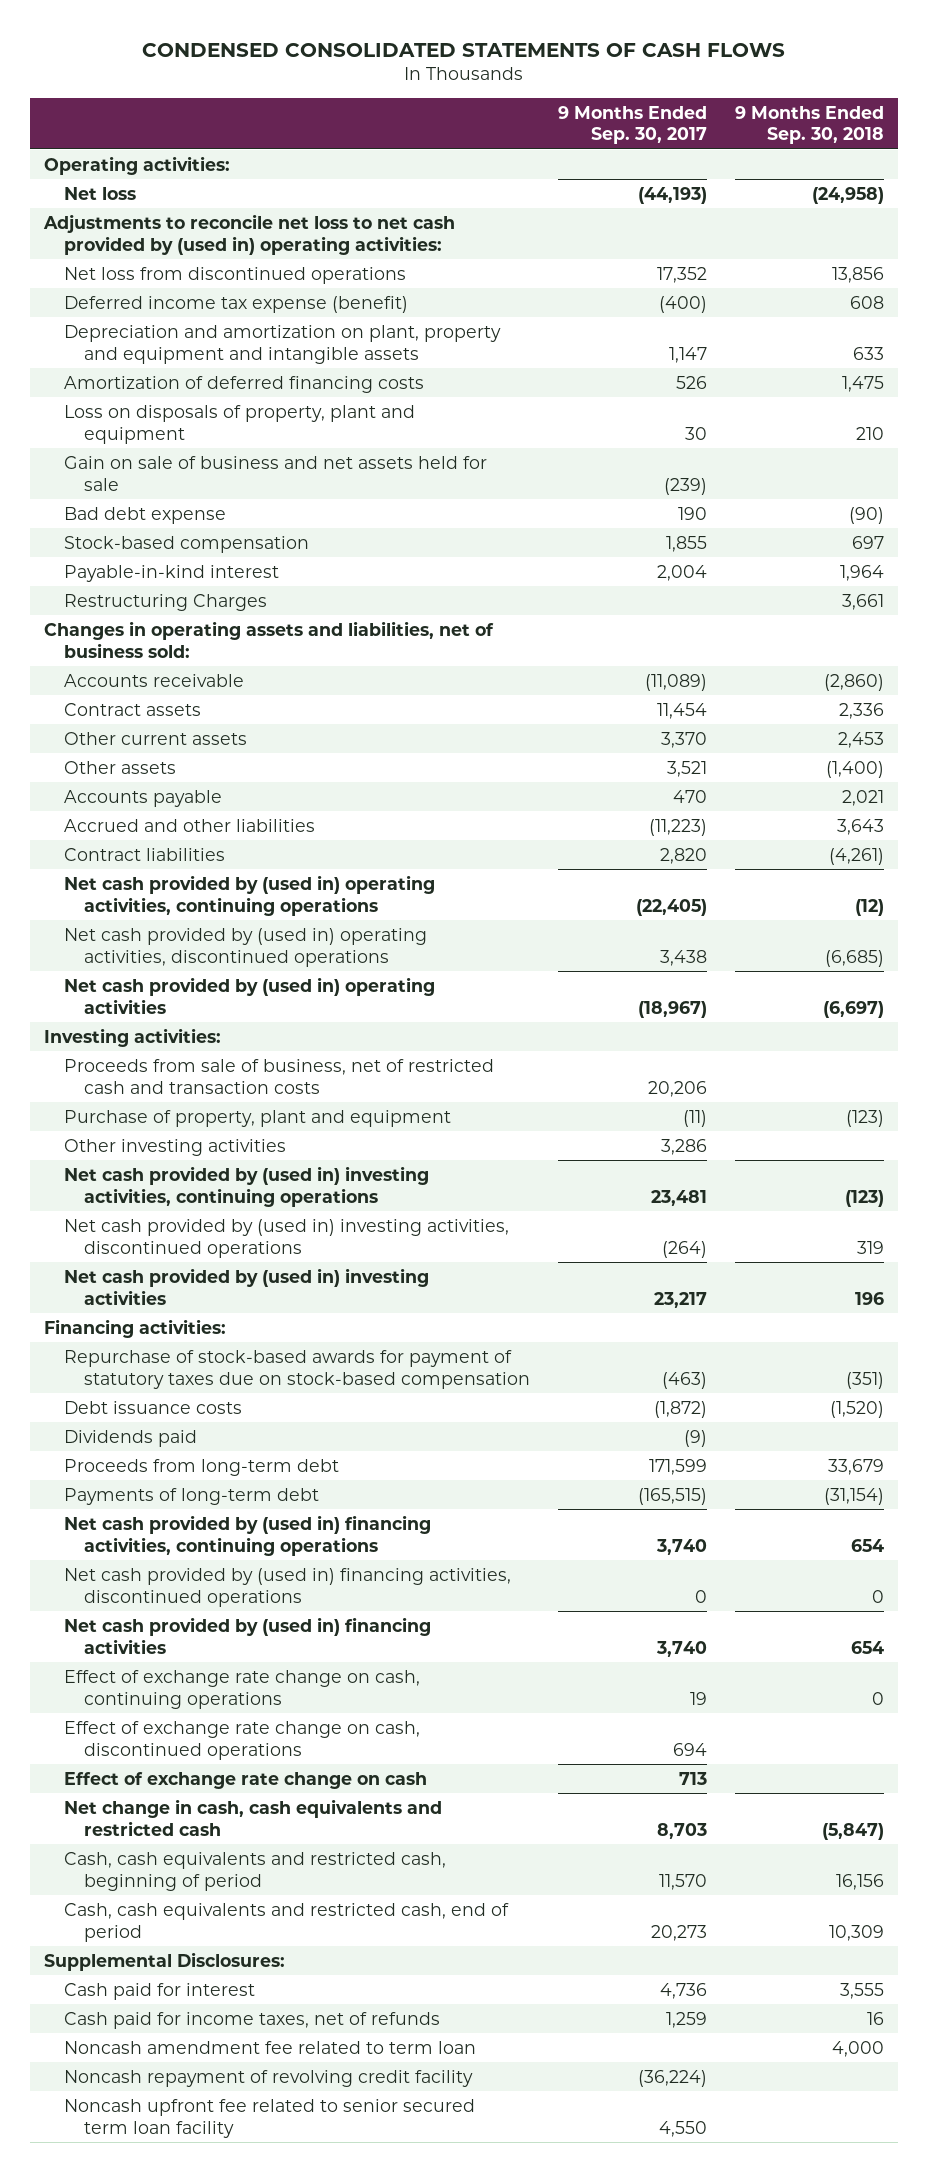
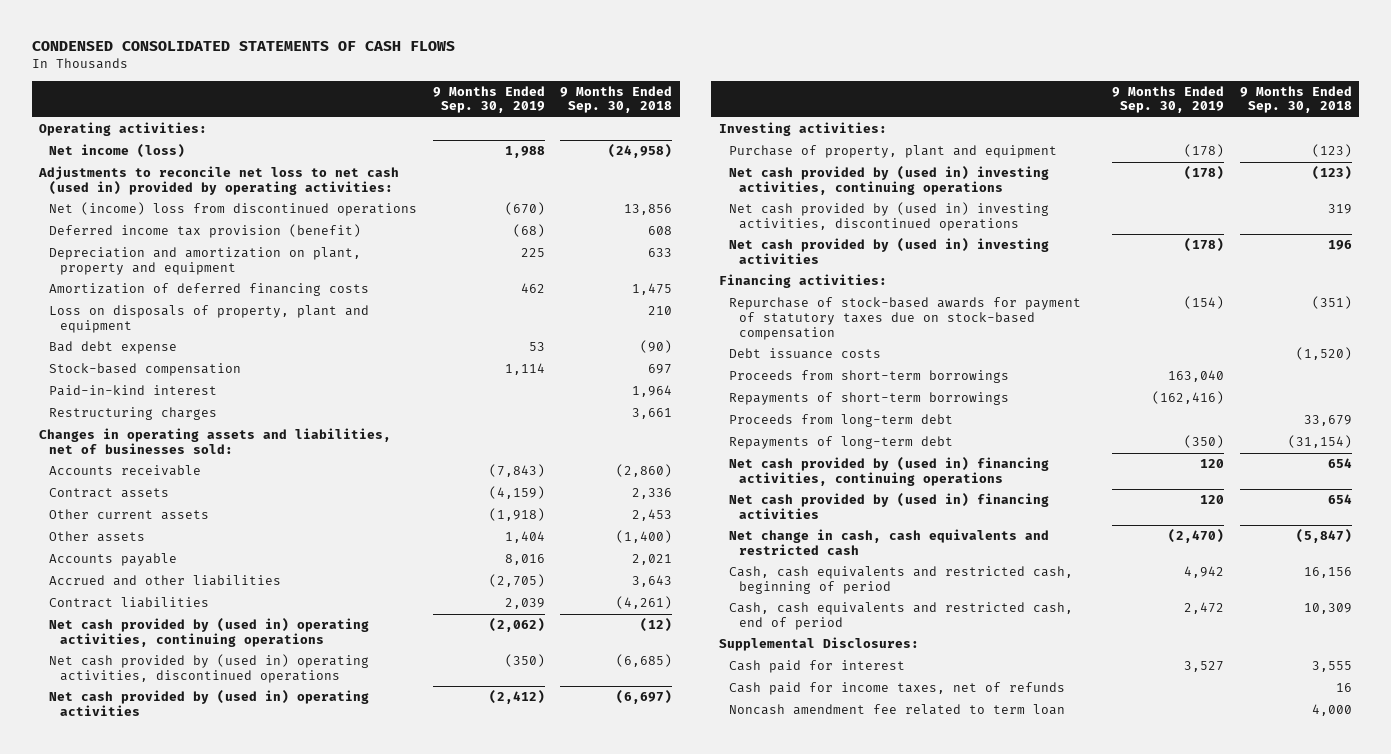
- | 9 Months Ended Sep. 30, 2017 | 9 Months Ended Sep. 30, 2018
+ | 9 Months Ended Sep. 30, 2019 | 9 Months Ended Sep. 30, 2018
- Net loss | (44,193) | (24,958)
- Adjustments to reconcile net loss to net cash provided by (used in) operating activities:
- Net loss from discontinued operations | 17,352 | 13,856
- Deferred income tax expense (benefit) | (400) | 608
- Depreciation and amortization on plant, property and equipment and intangible assets | 1,147 | 633
+ Net income (loss) | 1,988 | (24,958)
+ Adjustments to reconcile net loss to net cash (used in) provided by operating activities:
+ Net (income) loss from discontinued operations | (670) | 13,856
+ Deferred income tax provision (benefit) | (68) | 608
+ Depreciation and amortization on plant, property and equipment | 225 | 633
- Gain on sale of business and net assets held for sale | (239) |
- Payable-in-kind interest | 2,004 | 1,964
- Restructuring Charges | | 3,661
- Changes in operating assets and liabilities, net of business sold:
+ Paid-in-kind interest | | 1,964
+ Restructuring charges | | 3,661
+ Changes in operating assets and liabilities, net of businesses sold:
- Proceeds from sale of business, net of restricted cash and transaction costs | 20,206 |
- Other investing activities | 3,286 |
- Dividends paid | (9) |
+ Proceeds from short-term borrowings | 163,040 |
+ Repayments of short-term borrowings | (162,416) |
- Payments of long-term debt | (165,515) | (31,154)
+ Repayments of long-term debt | (350) | (31,154)
- Net cash provided by (used in) financing activities, discontinued operations | 0 | 0
- Effect of exchange rate change on cash, continuing operations | 19 | 0
- Effect of exchange rate change on cash, discontinued operations | 694 |
- Effect of exchange rate change on cash | 713 |
- Noncash repayment of revolving credit facility | (36,224) |
- Noncash upfront fee related to senior secured term loan facility | 4,550 |

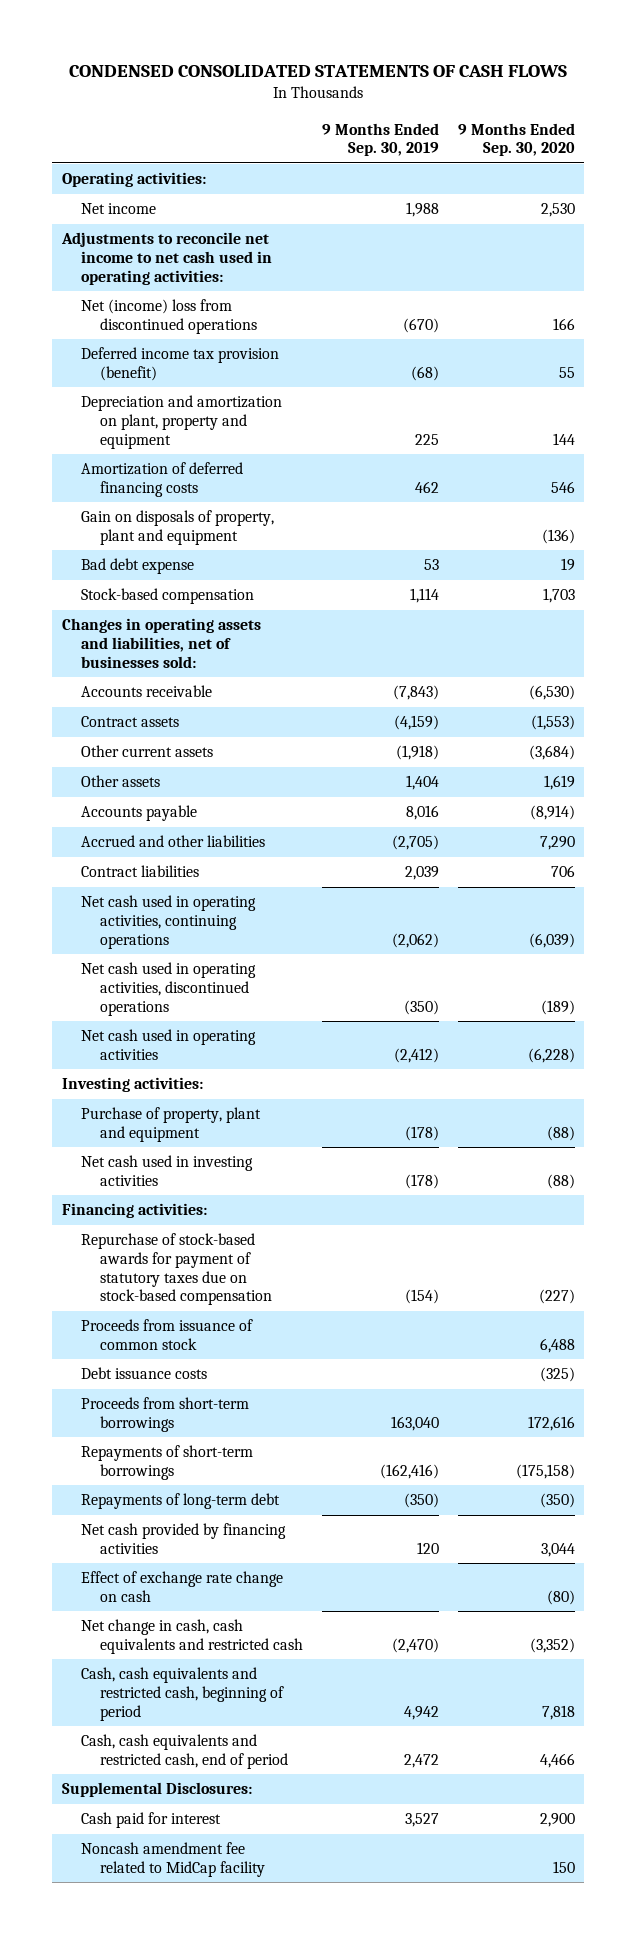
- | 9 Months Ended Sep. 30, 2019 | 9 Months Ended Sep. 30, 2018
+ | 9 Months Ended Sep. 30, 2019 | 9 Months Ended Sep. 30, 2020
- Net income (loss) | 1,988 | (24,958)
- Adjustments to reconcile net loss to net cash (used in) provided by operating activities:
+ Net income | 1,988 | 2,530
+ Adjustments to reconcile net income to net cash used in operating activities:
- Loss on disposals of property, plant and equipment | | 210
+ Gain on disposals of property, plant and equipment | | (136)
- Paid-in-kind interest | | 1,964
- Restructuring charges | | 3,661
- Net cash provided by (used in) operating activities, continuing operations | (2,062) | (12)
- Net cash provided by (used in) operating activities, discontinued operations | (350) | (6,685)
- Net cash provided by (used in) operating activities | (2,412) | (6,697)
+ Net cash used in operating activities, continuing operations | (2,062) | (6,039)
+ Net cash used in operating activities, discontinued operations | (350) | (189)
+ Net cash used in operating activities | (2,412) | (6,228)
- Net cash provided by (used in) investing activities, continuing operations | (178) | (123)
- Net cash provided by (used in) investing activities, discontinued operations | | 319
- Net cash provided by (used in) investing activities | (178) | 196
+ Net cash used in investing activities | (178) | (88)
+ Proceeds from issuance of common stock | | 6,488
- Proceeds from long-term debt | | 33,679
- Net cash provided by (used in) financing activities, continuing operations | 120 | 654
- Net cash provided by (used in) financing activities | 120 | 654
+ Net cash provided by financing activities | 120 | 3,044
+ Effect of exchange rate change on cash | | (80)
- Cash paid for income taxes, net of refunds | | 16
- Noncash amendment fee related to term loan | | 4,000
+ Noncash amendment fee related to MidCap facility | | 150

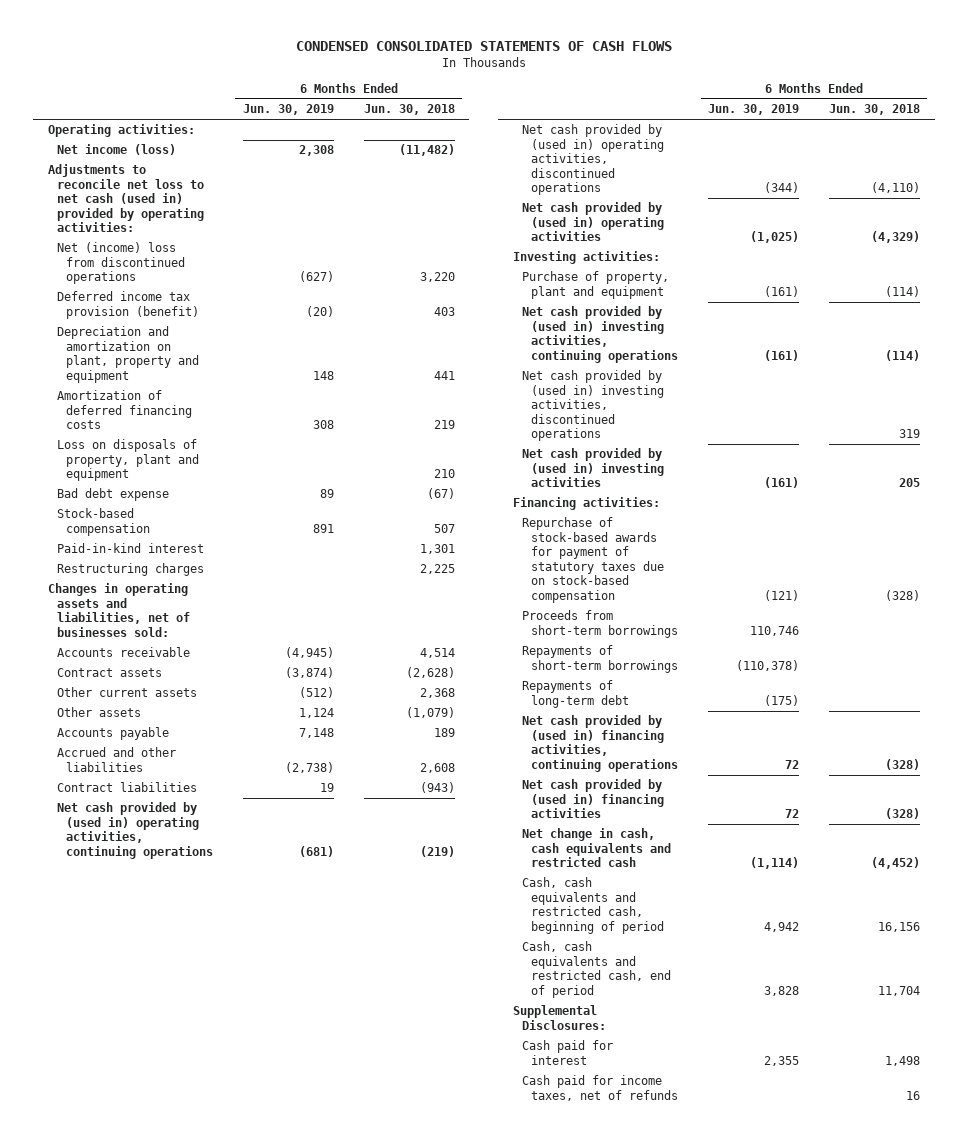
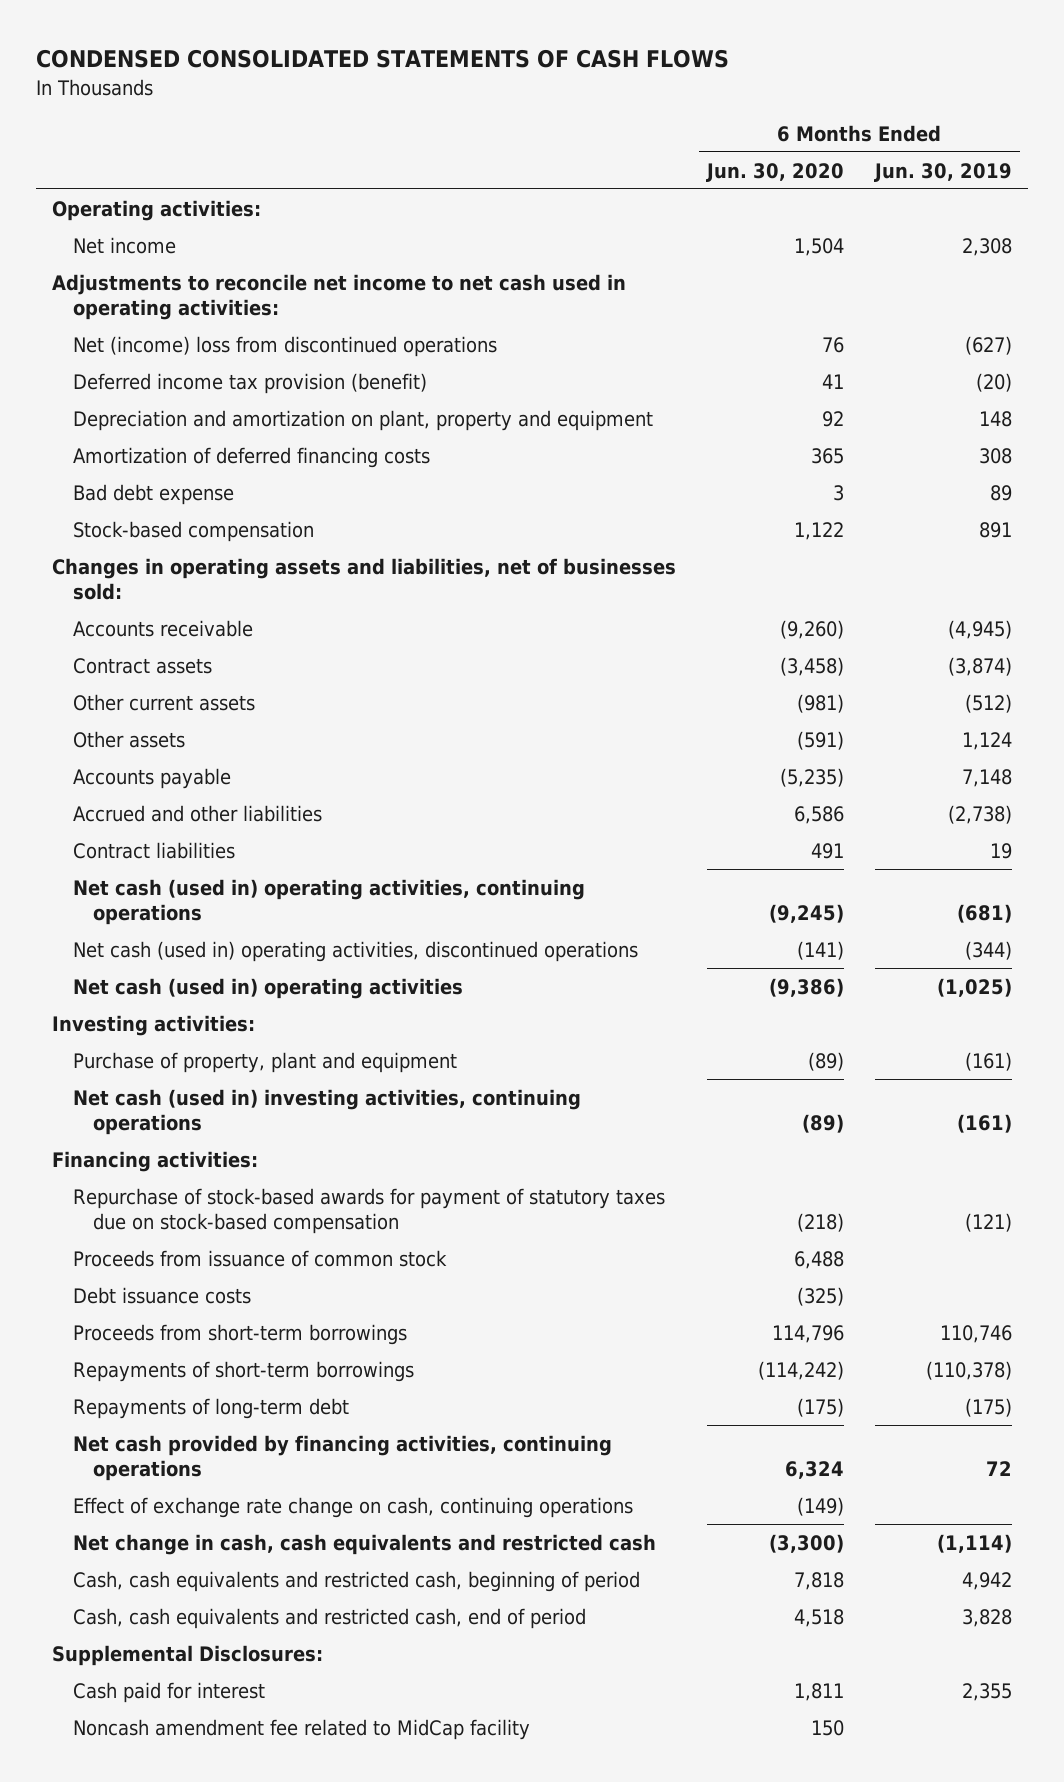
- | 6 Months Ended Jun. 30, 2019 | 6 Months Ended Jun. 30, 2018
+ | 6 Months Ended Jun. 30, 2020 | 6 Months Ended Jun. 30, 2019
- Net income (loss) | 2,308 | (11,482)
- Adjustments to reconcile net loss to net cash (used in) provided by operating activities:
+ Net income | 1,504 | 2,308
+ Adjustments to reconcile net income to net cash used in operating activities:
- Loss on disposals of property, plant and equipment | | 210
- Paid-in-kind interest | | 1,301
- Restructuring charges | | 2,225
- Net cash provided by (used in) operating activities, continuing operations | (681) | (219)
- Net cash provided by (used in) operating activities, discontinued operations | (344) | (4,110)
- Net cash provided by (used in) operating activities | (1,025) | (4,329)
+ Net cash (used in) operating activities, continuing operations | (9,245) | (681)
+ Net cash (used in) operating activities, discontinued operations | (141) | (344)
+ Net cash (used in) operating activities | (9,386) | (1,025)
- Net cash provided by (used in) investing activities, continuing operations | (161) | (114)
- Net cash provided by (used in) investing activities, discontinued operations | | 319
- Net cash provided by (used in) investing activities | (161) | 205
+ Net cash (used in) investing activities, continuing operations | (89) | (161)
+ Proceeds from issuance of common stock | 6,488 |
+ Debt issuance costs | (325) |
- Net cash provided by (used in) financing activities, continuing operations | 72 | (328)
- Net cash provided by (used in) financing activities | 72 | (328)
+ Net cash provided by financing activities, continuing operations | 6,324 | 72
+ Effect of exchange rate change on cash, continuing operations | (149) |
- Cash paid for income taxes, net of refunds | | 16
+ Noncash amendment fee related to MidCap facility | 150 |

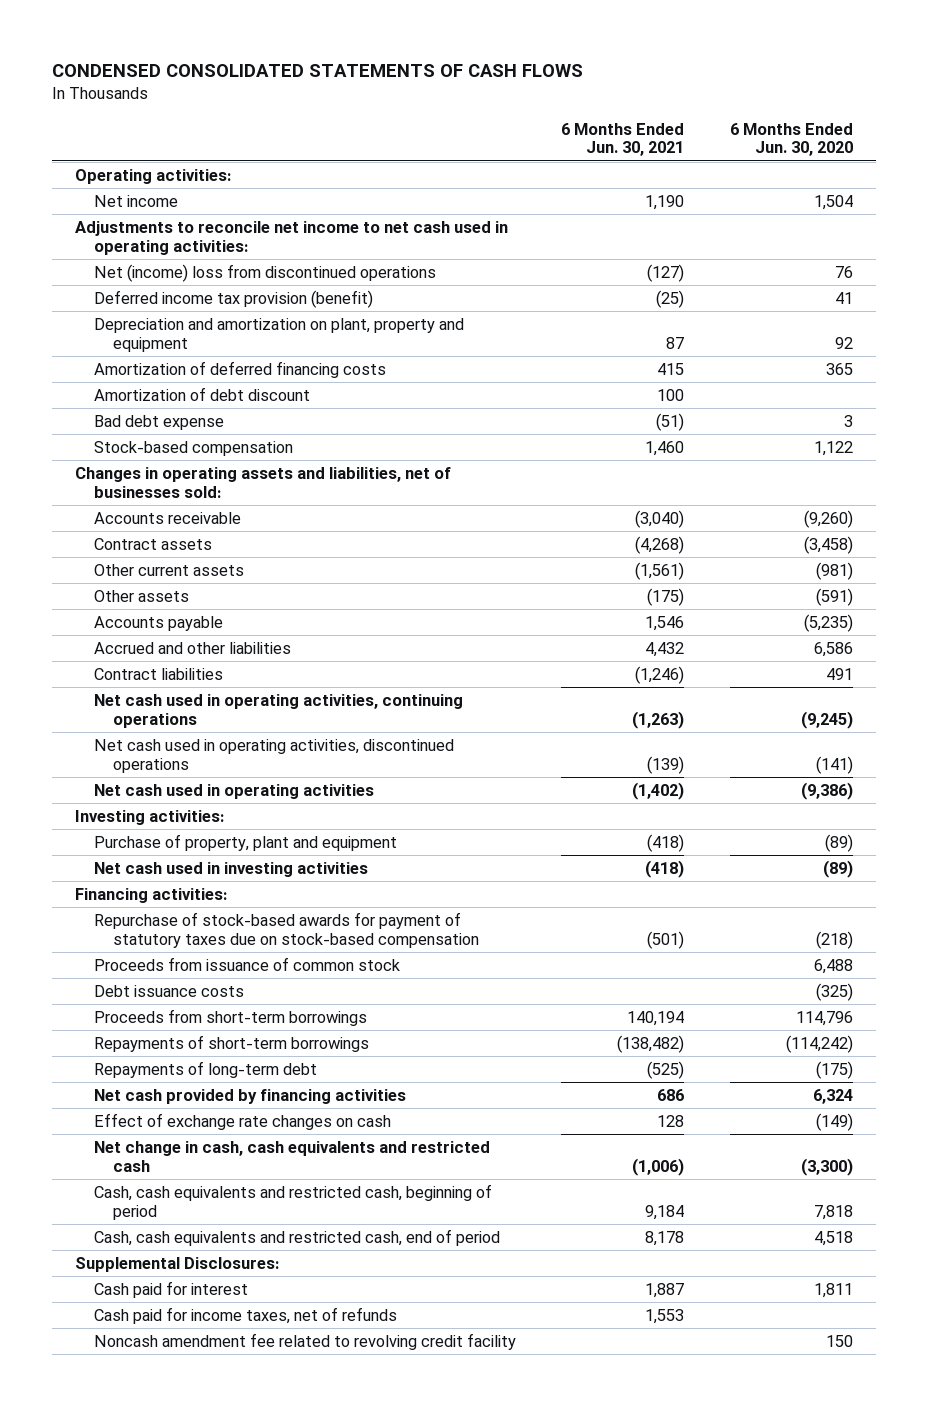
- | 6 Months Ended Jun. 30, 2020 | 6 Months Ended Jun. 30, 2019
+ | 6 Months Ended Jun. 30, 2021 | 6 Months Ended Jun. 30, 2020
+ Amortization of debt discount | 100 |
- Net cash (used in) operating activities, continuing operations | (9,245) | (681)
- Net cash (used in) operating activities, discontinued operations | (141) | (344)
- Net cash (used in) operating activities | (9,386) | (1,025)
+ Net cash used in operating activities, continuing operations | (1,263) | (9,245)
+ Net cash used in operating activities, discontinued operations | (139) | (141)
+ Net cash used in operating activities | (1,402) | (9,386)
- Net cash (used in) investing activities, continuing operations | (89) | (161)
+ Net cash used in investing activities | (418) | (89)
- Net cash provided by financing activities, continuing operations | 6,324 | 72
- Effect of exchange rate change on cash, continuing operations | (149) |
+ Net cash provided by financing activities | 686 | 6,324
+ Effect of exchange rate changes on cash | 128 | (149)
- Noncash amendment fee related to MidCap facility | 150 |
+ Cash paid for income taxes, net of refunds | 1,553 |
+ Noncash amendment fee related to revolving credit facility | | 150

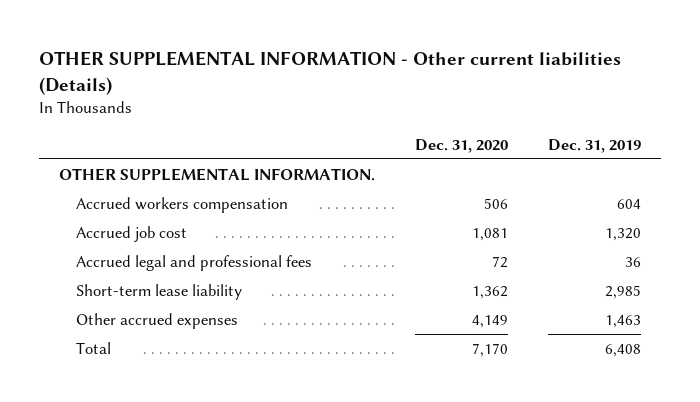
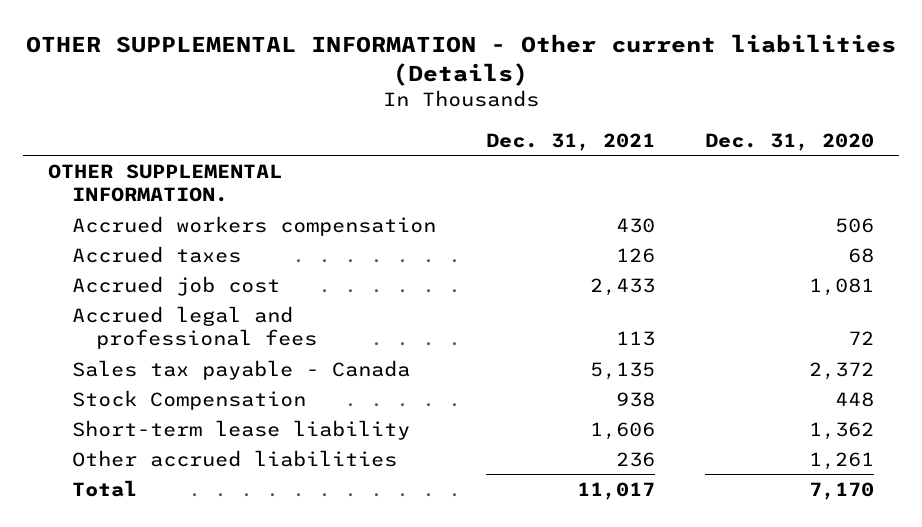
- | Dec. 31, 2020 | Dec. 31, 2019
+ | Dec. 31, 2021 | Dec. 31, 2020
+ Accrued taxes | 126 | 68
+ Sales tax payable - Canada | 5,135 | 2,372
+ Stock Compensation | 938 | 448
- Other accrued expenses | 4,149 | 1,463
+ Other accrued liabilities | 236 | 1,261

